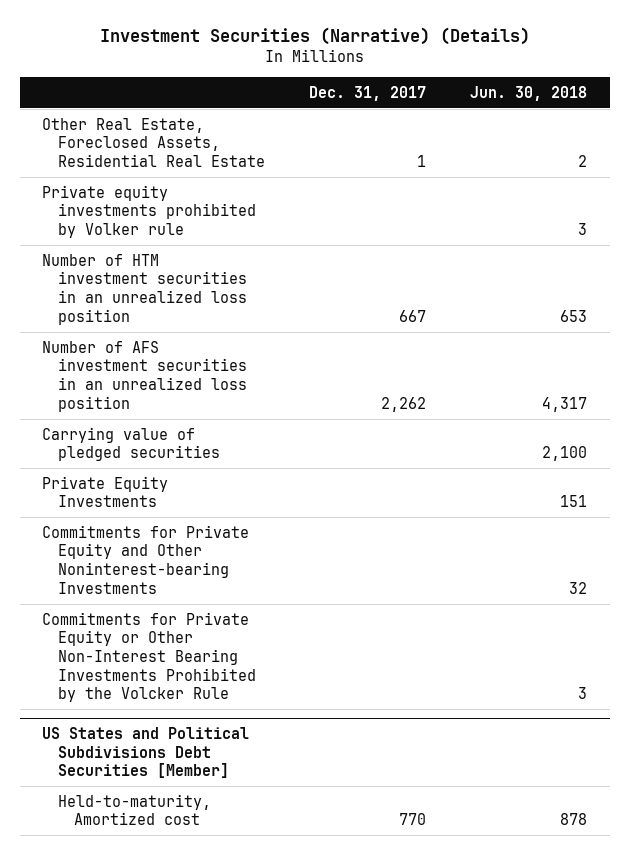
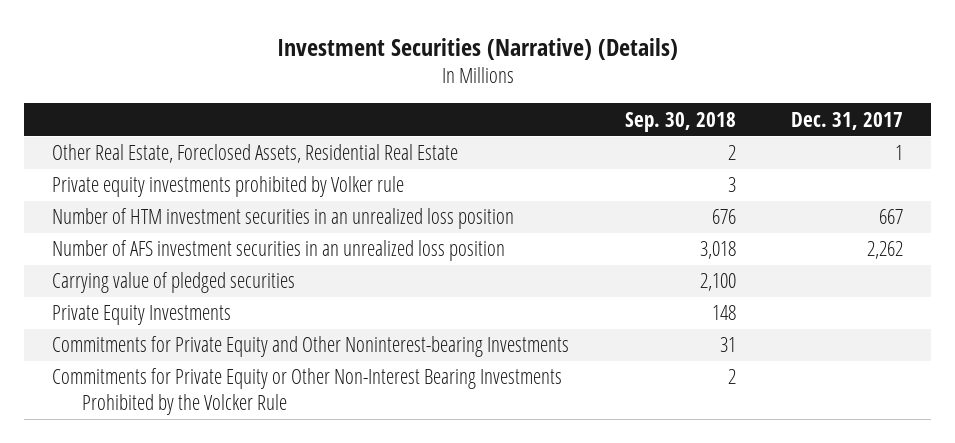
- | Dec. 31, 2017 | Jun. 30, 2018
+ | Sep. 30, 2018 | Dec. 31, 2017
- US States and Political Subdivisions Debt Securities [Member]
- Held-to-maturity, Amortized cost | 770 | 878

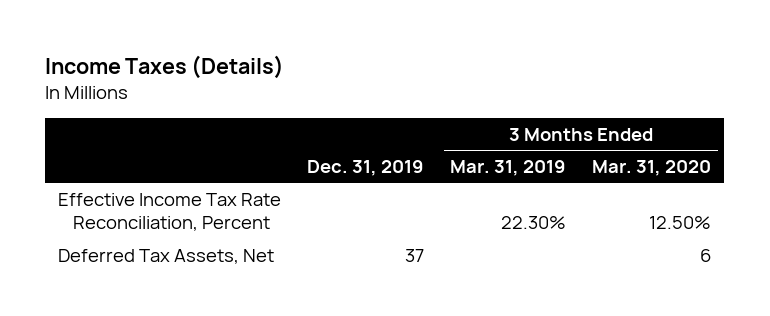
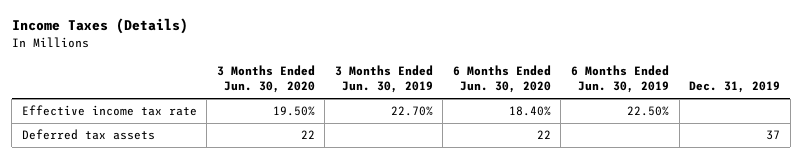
- | Dec. 31, 2019 | 3 Months Ended Mar. 31, 2019 | 3 Months Ended Mar. 31, 2020
+ | 3 Months Ended Jun. 30, 2020 | 3 Months Ended Jun. 30, 2019 | 6 Months Ended Jun. 30, 2020 | 6 Months Ended Jun. 30, 2019 | Dec. 31, 2019
- Effective Income Tax Rate Reconciliation, Percent | | 22.30% | 12.50%
- Deferred Tax Assets, Net | 37 | | 6
+ Effective income tax rate | 19.50% | 22.70% | 18.40% | 22.50% |
+ Deferred tax assets | 22 | | 22 | | 37

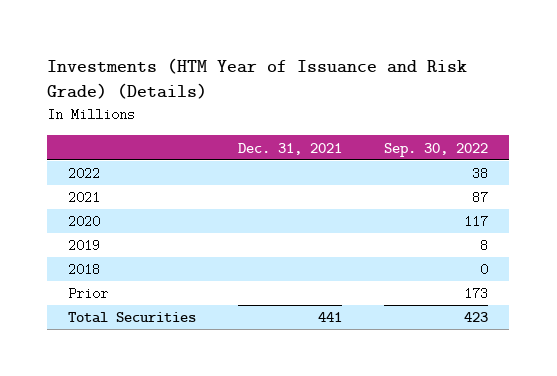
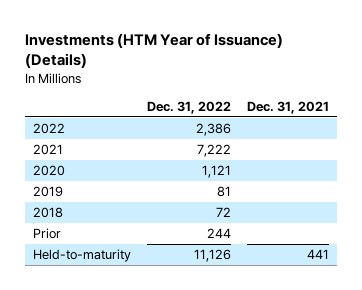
- Investments (HTM Year of Issuance and Risk Grade) (Details)
+ Investments (HTM Year of Issuance) (Details)
- | Dec. 31, 2021 | Sep. 30, 2022
+ | Dec. 31, 2022 | Dec. 31, 2021
- Total Securities | 441 | 423
+ Held-to-maturity | 11,126 | 441

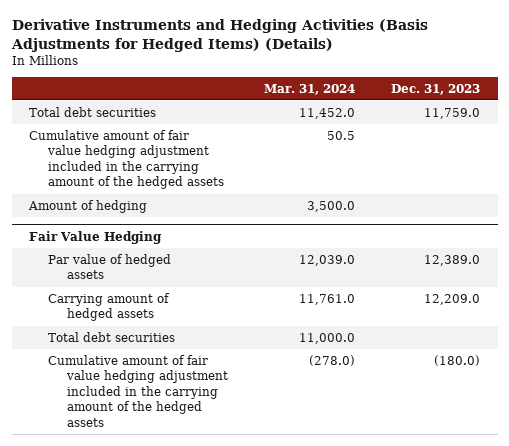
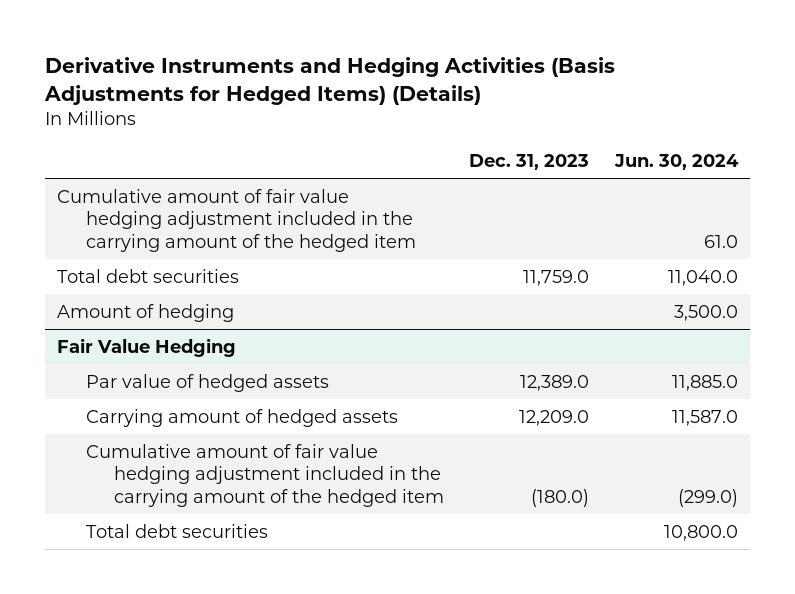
- | Mar. 31, 2024 | Dec. 31, 2023
+ | Dec. 31, 2023 | Jun. 30, 2024
+ Cumulative amount of fair value hedging adjustment included in the carrying amount of the hedged item | | 61.0
- Cumulative amount of fair value hedging adjustment included in the carrying amount of the hedged assets | 50.5 |
@ Fair Value Hedging
+ Cumulative amount of fair value hedging adjustment included in the carrying amount of the hedged item | (180.0) | (299.0)
- Cumulative amount of fair value hedging adjustment included in the carrying amount of the hedged assets | (278.0) | (180.0)

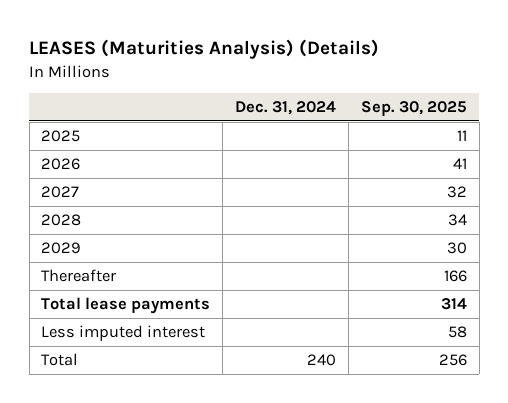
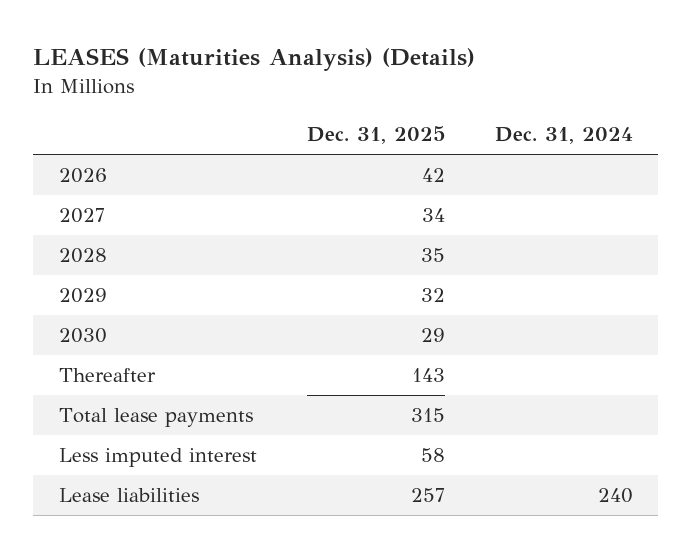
- | Dec. 31, 2024 | Sep. 30, 2025
+ | Dec. 31, 2025 | Dec. 31, 2024
- 2025 | | 11
+ 2030 | 29 |
- Total | 240 | 256
+ Lease liabilities | 257 | 240

